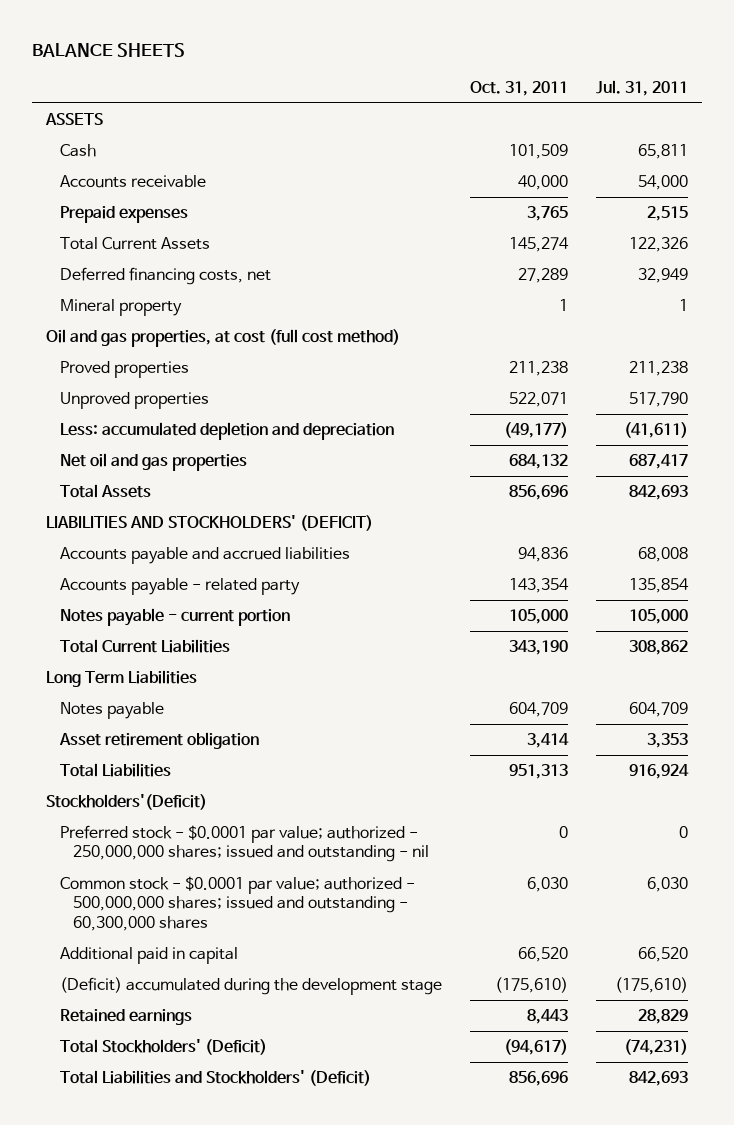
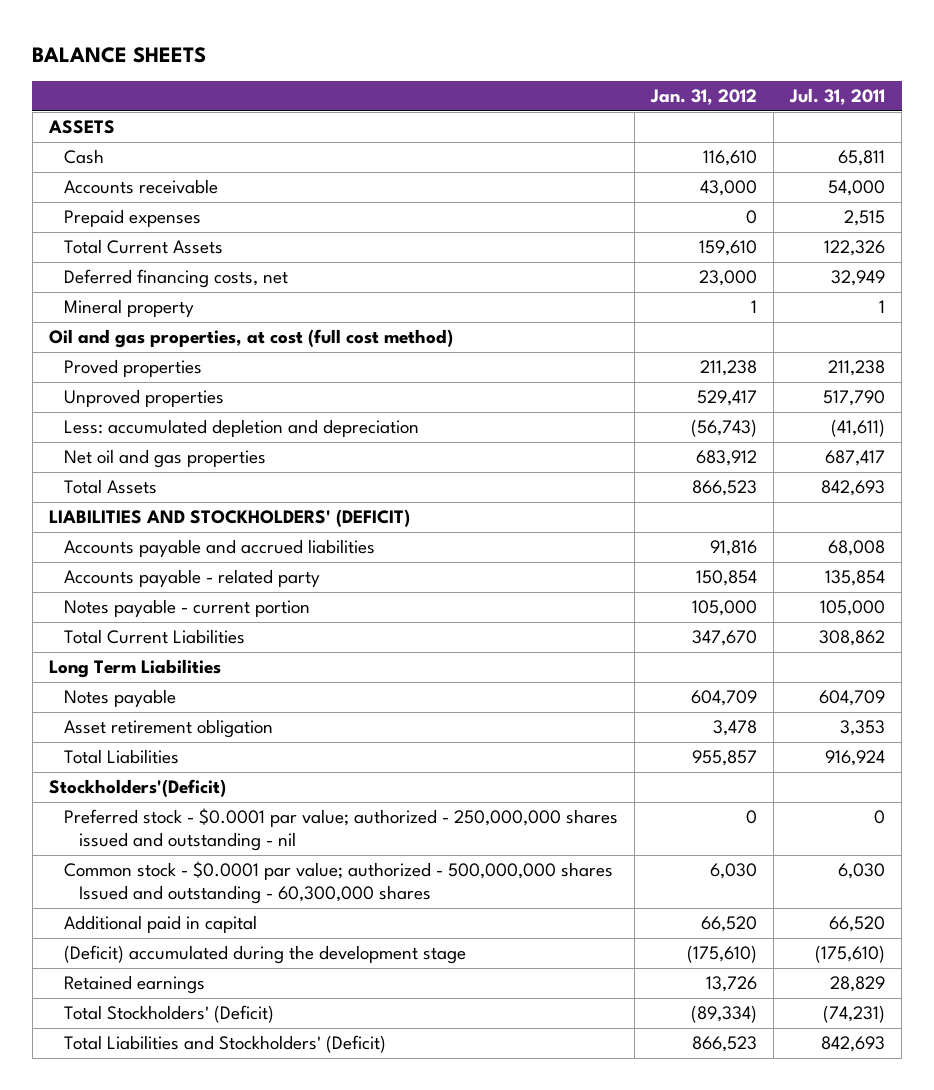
- | Oct. 31, 2011 | Jul. 31, 2011
+ | Jan. 31, 2012 | Jul. 31, 2011
- Preferred stock - $0.0001 par value; authorized - 250,000,000 shares; issued and outstanding - nil | 0 | 0
- Common stock - $0.0001 par value; authorized - 500,000,000 shares; issued and outstanding - 60,300,000 shares | 6,030 | 6,030
+ Preferred stock - $0.0001 par value; authorized - 250,000,000 shares issued and outstanding - nil | 0 | 0
+ Common stock - $0.0001 par value; authorized - 500,000,000 shares Issued and outstanding - 60,300,000 shares | 6,030 | 6,030

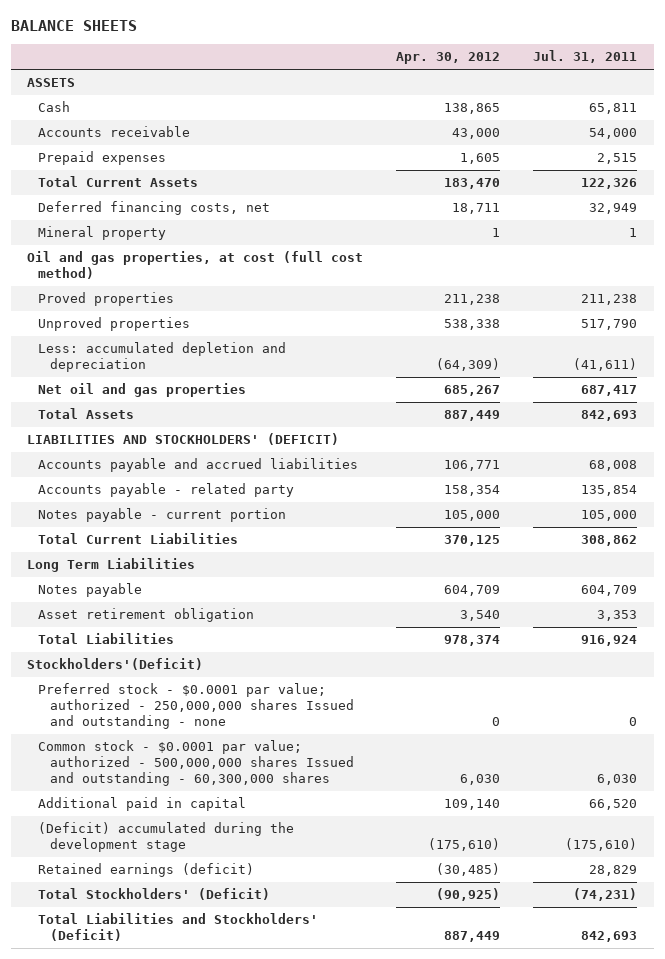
- | Jan. 31, 2012 | Jul. 31, 2011
+ | Apr. 30, 2012 | Jul. 31, 2011
- Preferred stock - $0.0001 par value; authorized - 250,000,000 shares issued and outstanding - nil | 0 | 0
+ Preferred stock - $0.0001 par value; authorized - 250,000,000 shares Issued and outstanding - none | 0 | 0
- Retained earnings | 13,726 | 28,829
+ Retained earnings (deficit) | (30,485) | 28,829

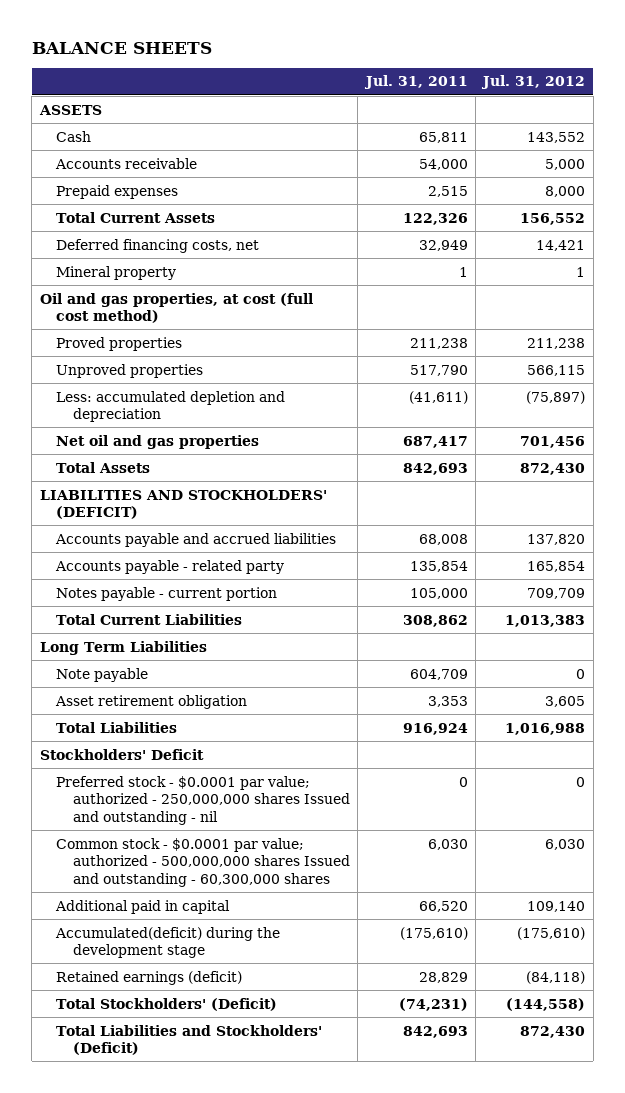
- | Apr. 30, 2012 | Jul. 31, 2011
+ | Jul. 31, 2011 | Jul. 31, 2012
- Notes payable | 604,709 | 604,709
+ Note payable | 604,709 | 0
- Stockholders'(Deficit)
- Preferred stock - $0.0001 par value; authorized - 250,000,000 shares Issued and outstanding - none | 0 | 0
+ Stockholders' Deficit
+ Preferred stock - $0.0001 par value; authorized - 250,000,000 shares Issued and outstanding - nil | 0 | 0
- (Deficit) accumulated during the development stage | (175,610) | (175,610)
+ Accumulated(deficit) during the development stage | (175,610) | (175,610)

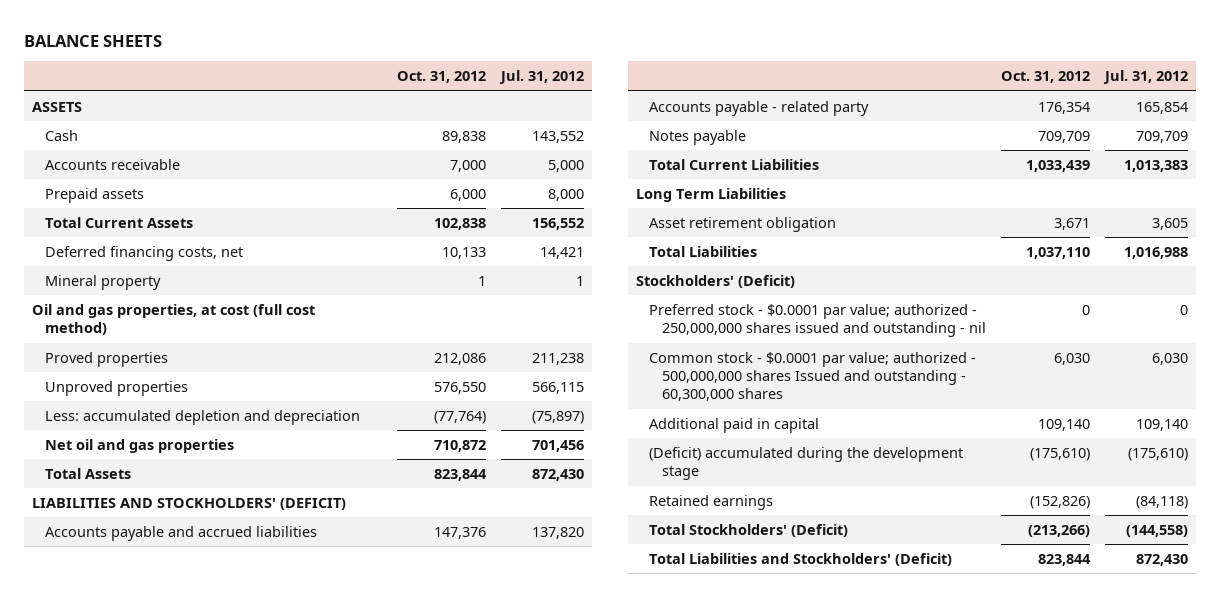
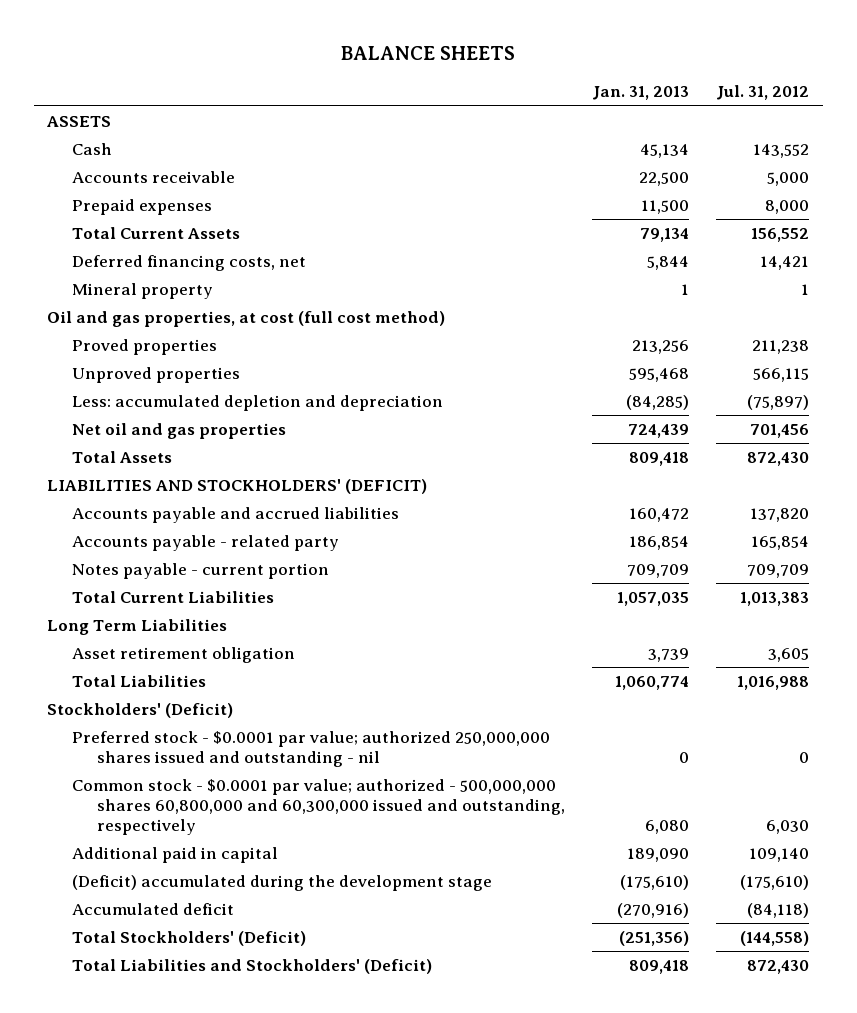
- | Oct. 31, 2012 | Jul. 31, 2012
+ | Jan. 31, 2013 | Jul. 31, 2012
- Prepaid assets | 6,000 | 8,000
+ Prepaid expenses | 11,500 | 8,000
- Notes payable | 709,709 | 709,709
+ Notes payable - current portion | 709,709 | 709,709
- Preferred stock - $0.0001 par value; authorized - 250,000,000 shares issued and outstanding - nil | 0 | 0
- Common stock - $0.0001 par value; authorized - 500,000,000 shares Issued and outstanding - 60,300,000 shares | 6,030 | 6,030
+ Preferred stock - $0.0001 par value; authorized 250,000,000 shares issued and outstanding - nil | 0 | 0
+ Common stock - $0.0001 par value; authorized - 500,000,000 shares 60,800,000 and 60,300,000 issued and outstanding, respectively | 6,080 | 6,030
- Retained earnings | (152,826) | (84,118)
+ Accumulated deficit | (270,916) | (84,118)

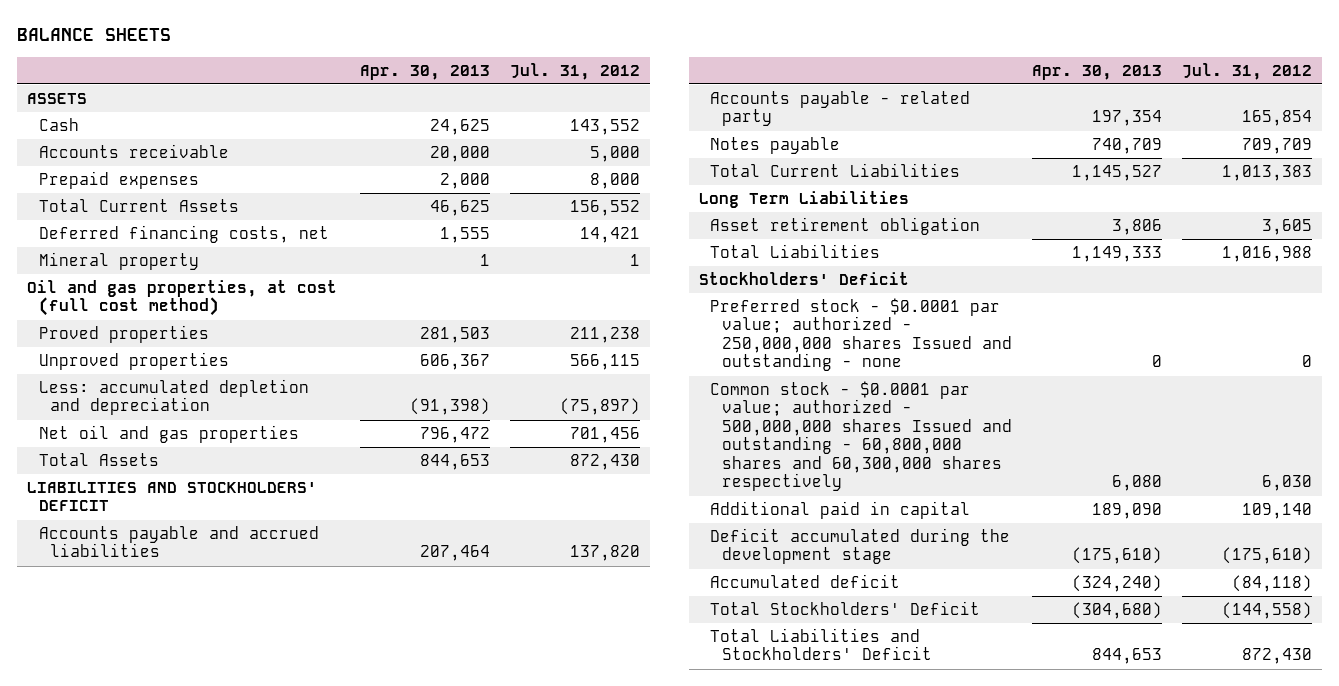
- | Jan. 31, 2013 | Jul. 31, 2012
+ | Apr. 30, 2013 | Jul. 31, 2012
- LIABILITIES AND STOCKHOLDERS' (DEFICIT)
+ LIABILITIES AND STOCKHOLDERS' DEFICIT
- Notes payable - current portion | 709,709 | 709,709
+ Notes payable | 740,709 | 709,709
- Stockholders' (Deficit)
- Preferred stock - $0.0001 par value; authorized 250,000,000 shares issued and outstanding - nil | 0 | 0
- Common stock - $0.0001 par value; authorized - 500,000,000 shares 60,800,000 and 60,300,000 issued and outstanding, respectively | 6,080 | 6,030
+ Stockholders' Deficit
+ Preferred stock - $0.0001 par value; authorized - 250,000,000 shares Issued and outstanding - none | 0 | 0
+ Common stock - $0.0001 par value; authorized - 500,000,000 shares Issued and outstanding - 60,800,000 shares and 60,300,000 shares respectively | 6,080 | 6,030
- (Deficit) accumulated during the development stage | (175,610) | (175,610)
+ Deficit accumulated during the development stage | (175,610) | (175,610)
- Total Stockholders' (Deficit) | (251,356) | (144,558)
- Total Liabilities and Stockholders' (Deficit) | 809,418 | 872,430
+ Total Stockholders' Deficit | (304,680) | (144,558)
+ Total Liabilities and Stockholders' Deficit | 844,653 | 872,430

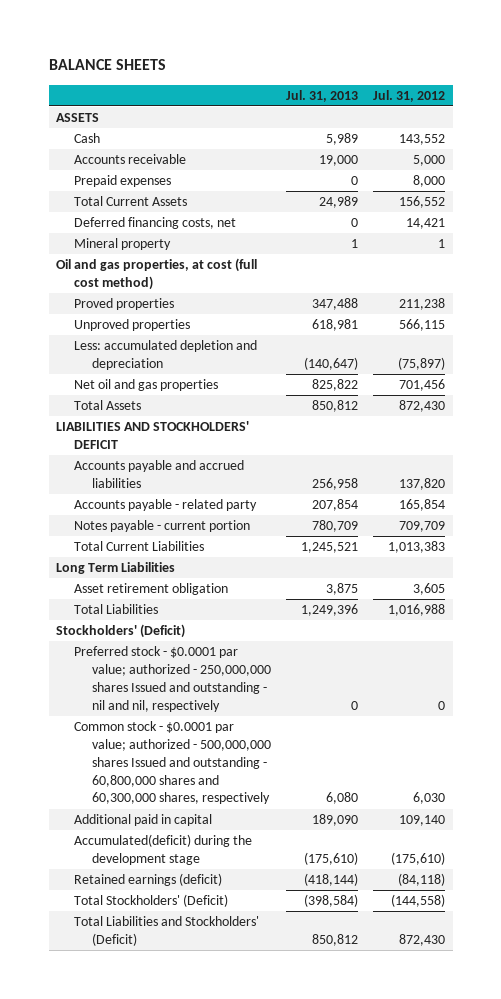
- | Apr. 30, 2013 | Jul. 31, 2012
+ | Jul. 31, 2013 | Jul. 31, 2012
- Notes payable | 740,709 | 709,709
+ Notes payable - current portion | 780,709 | 709,709
- Stockholders' Deficit
- Preferred stock - $0.0001 par value; authorized - 250,000,000 shares Issued and outstanding - none | 0 | 0
- Common stock - $0.0001 par value; authorized - 500,000,000 shares Issued and outstanding - 60,800,000 shares and 60,300,000 shares respectively | 6,080 | 6,030
+ Stockholders' (Deficit)
+ Preferred stock - $0.0001 par value; authorized - 250,000,000 shares Issued and outstanding - nil and nil, respectively | 0 | 0
+ Common stock - $0.0001 par value; authorized - 500,000,000 shares Issued and outstanding - 60,800,000 shares and 60,300,000 shares, respectively | 6,080 | 6,030
- Deficit accumulated during the development stage | (175,610) | (175,610)
- Accumulated deficit | (324,240) | (84,118)
- Total Stockholders' Deficit | (304,680) | (144,558)
- Total Liabilities and Stockholders' Deficit | 844,653 | 872,430
+ Accumulated(deficit) during the development stage | (175,610) | (175,610)
+ Retained earnings (deficit) | (418,144) | (84,118)
+ Total Stockholders' (Deficit) | (398,584) | (144,558)
+ Total Liabilities and Stockholders' (Deficit) | 850,812 | 872,430

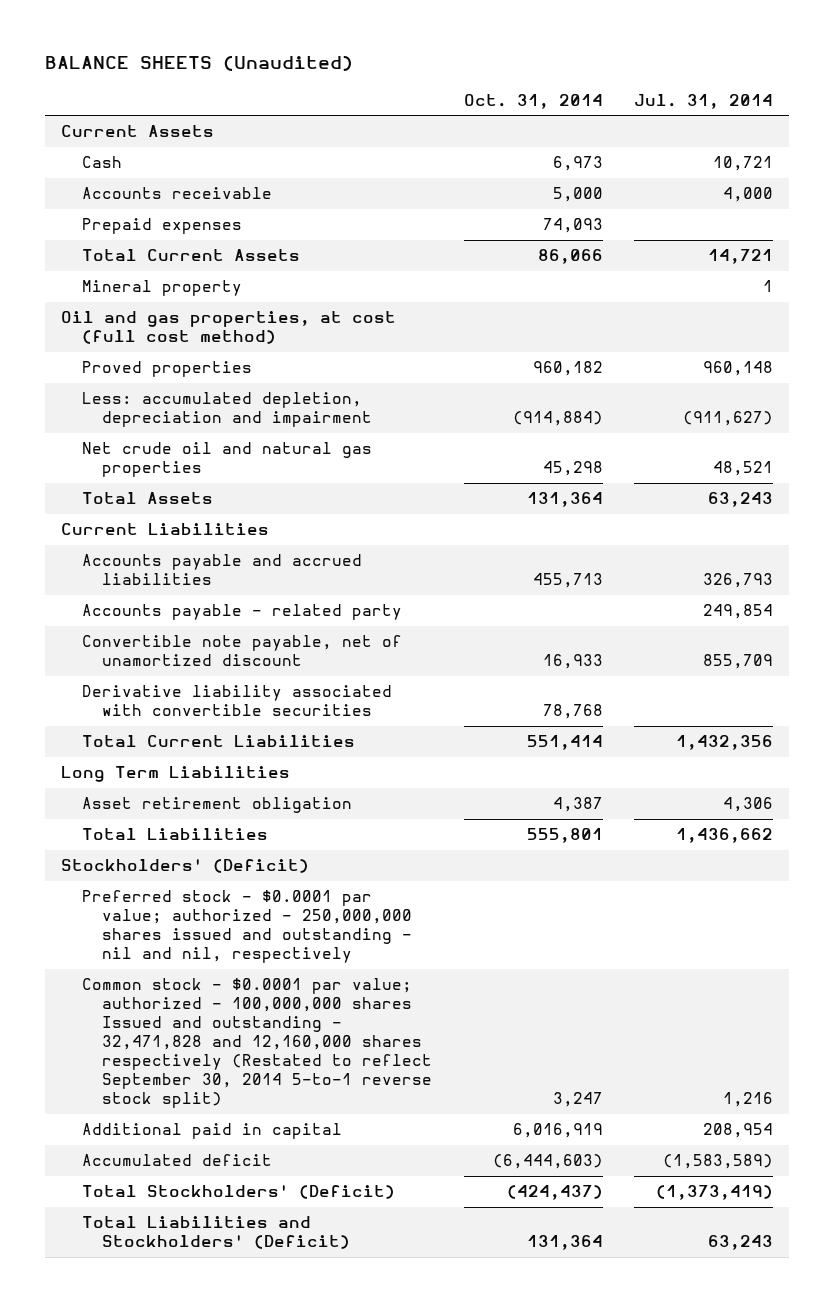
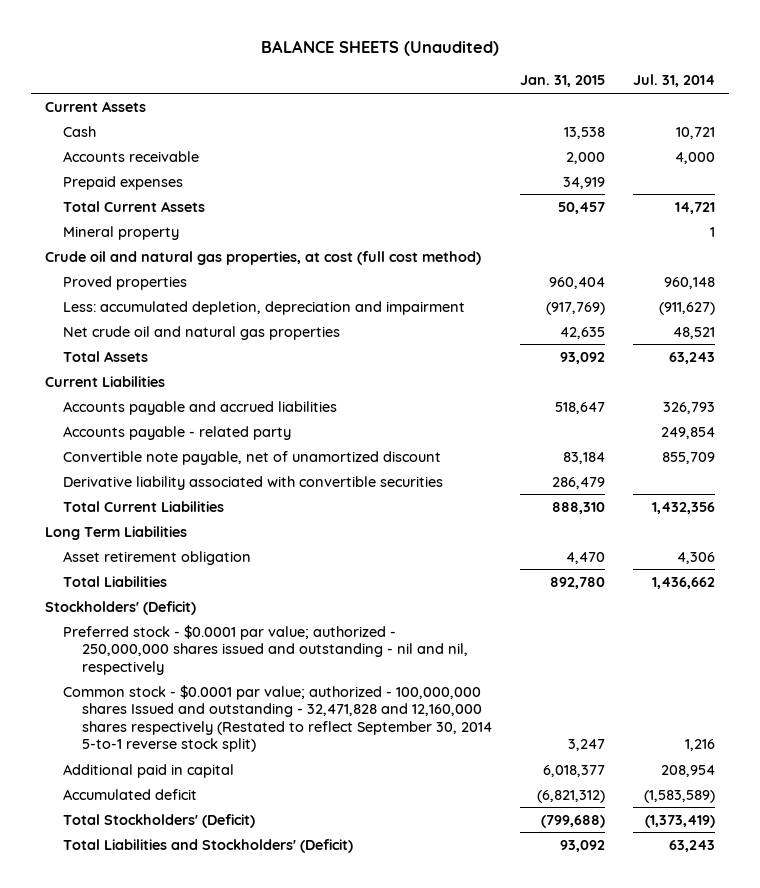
- | Oct. 31, 2014 | Jul. 31, 2014
+ | Jan. 31, 2015 | Jul. 31, 2014
- Oil and gas properties, at cost (full cost method)
+ Crude oil and natural gas properties, at cost (full cost method)

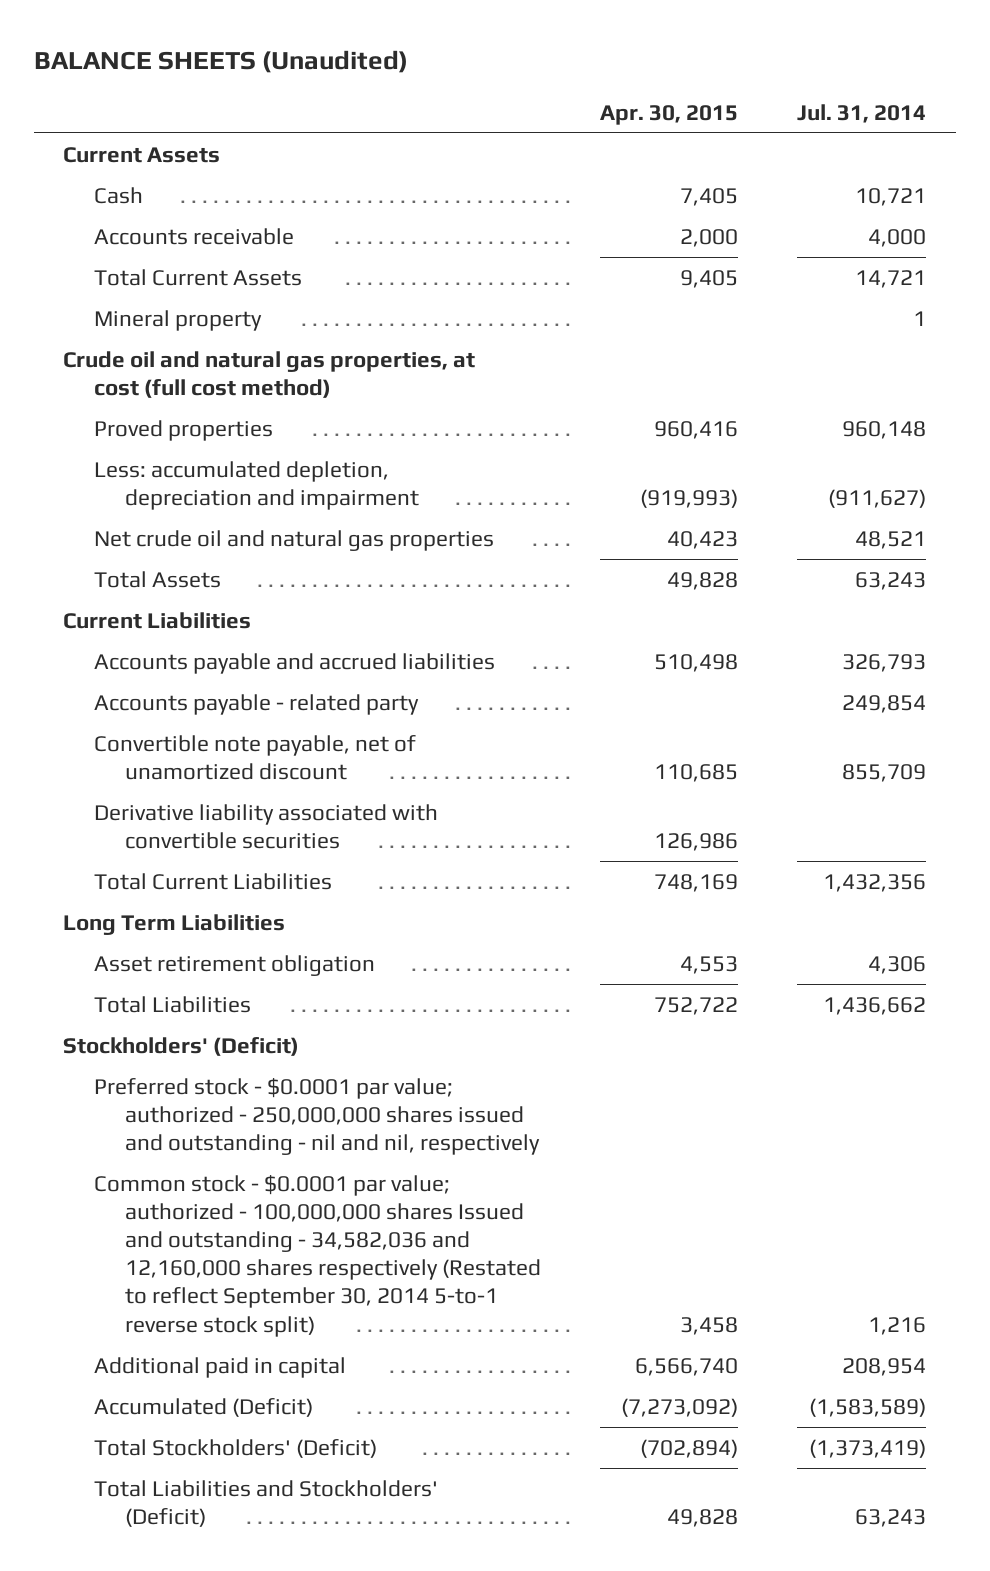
- | Jan. 31, 2015 | Jul. 31, 2014
+ | Apr. 30, 2015 | Jul. 31, 2014
- Prepaid expenses | 34,919 |
- Common stock - $0.0001 par value; authorized - 100,000,000 shares Issued and outstanding - 32,471,828 and 12,160,000 shares respectively (Restated to reflect September 30, 2014 5-to-1 reverse stock split) | 3,247 | 1,216
+ Common stock - $0.0001 par value; authorized - 100,000,000 shares Issued and outstanding - 34,582,036 and 12,160,000 shares respectively (Restated to reflect September 30, 2014 5-to-1 reverse stock split) | 3,458 | 1,216
- Accumulated deficit | (6,821,312) | (1,583,589)
+ Accumulated (Deficit) | (7,273,092) | (1,583,589)

